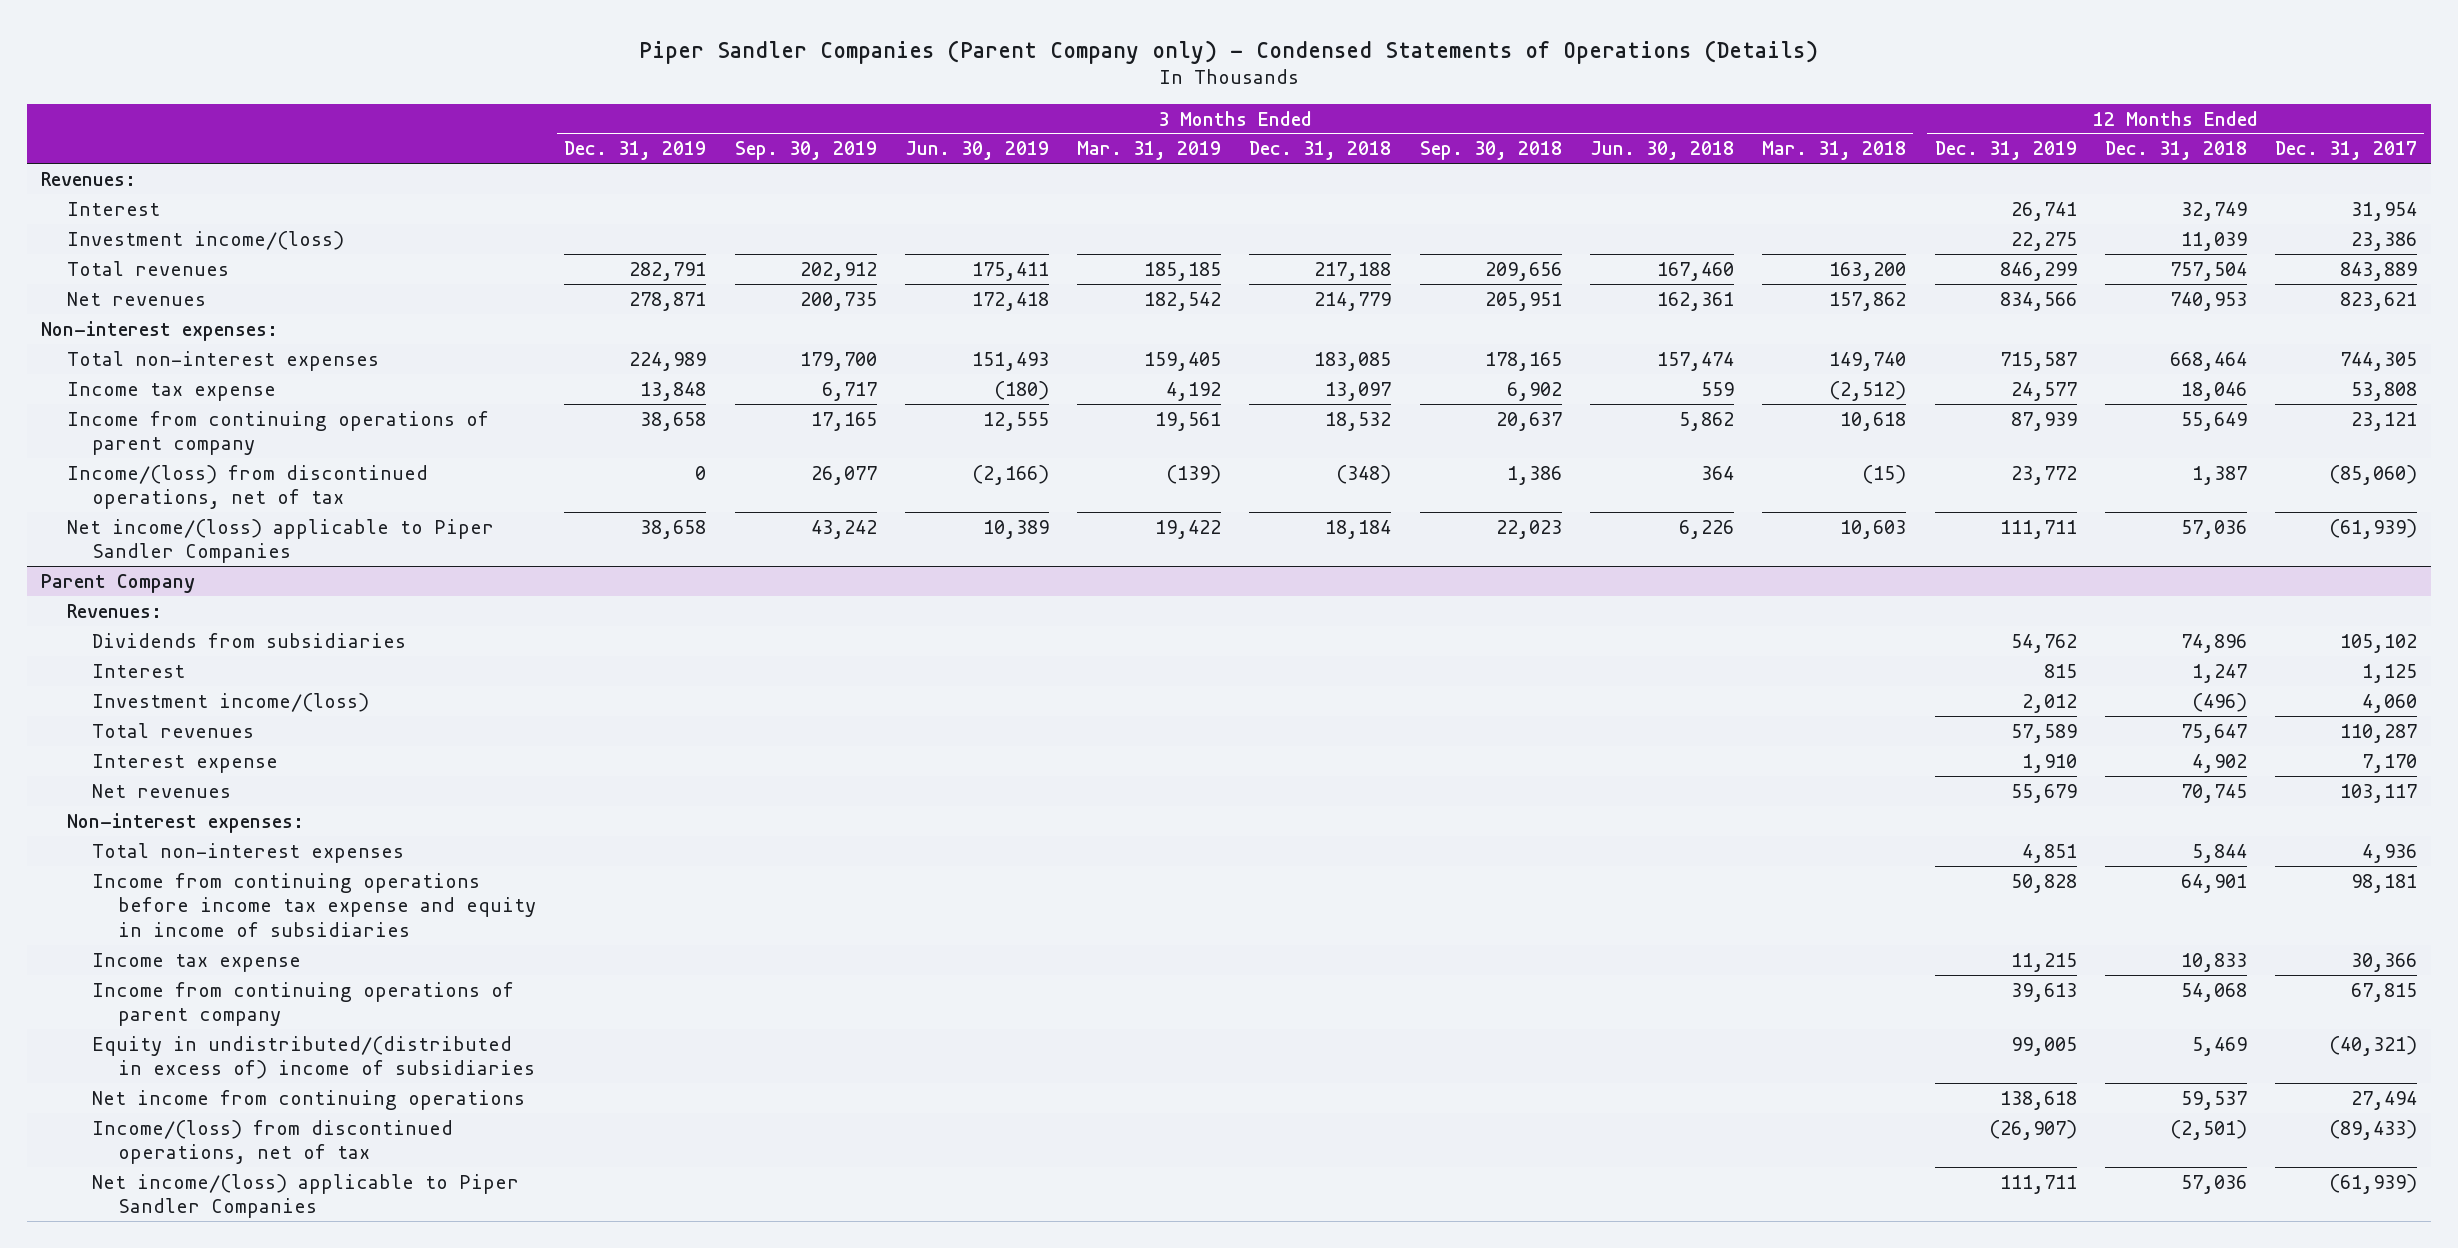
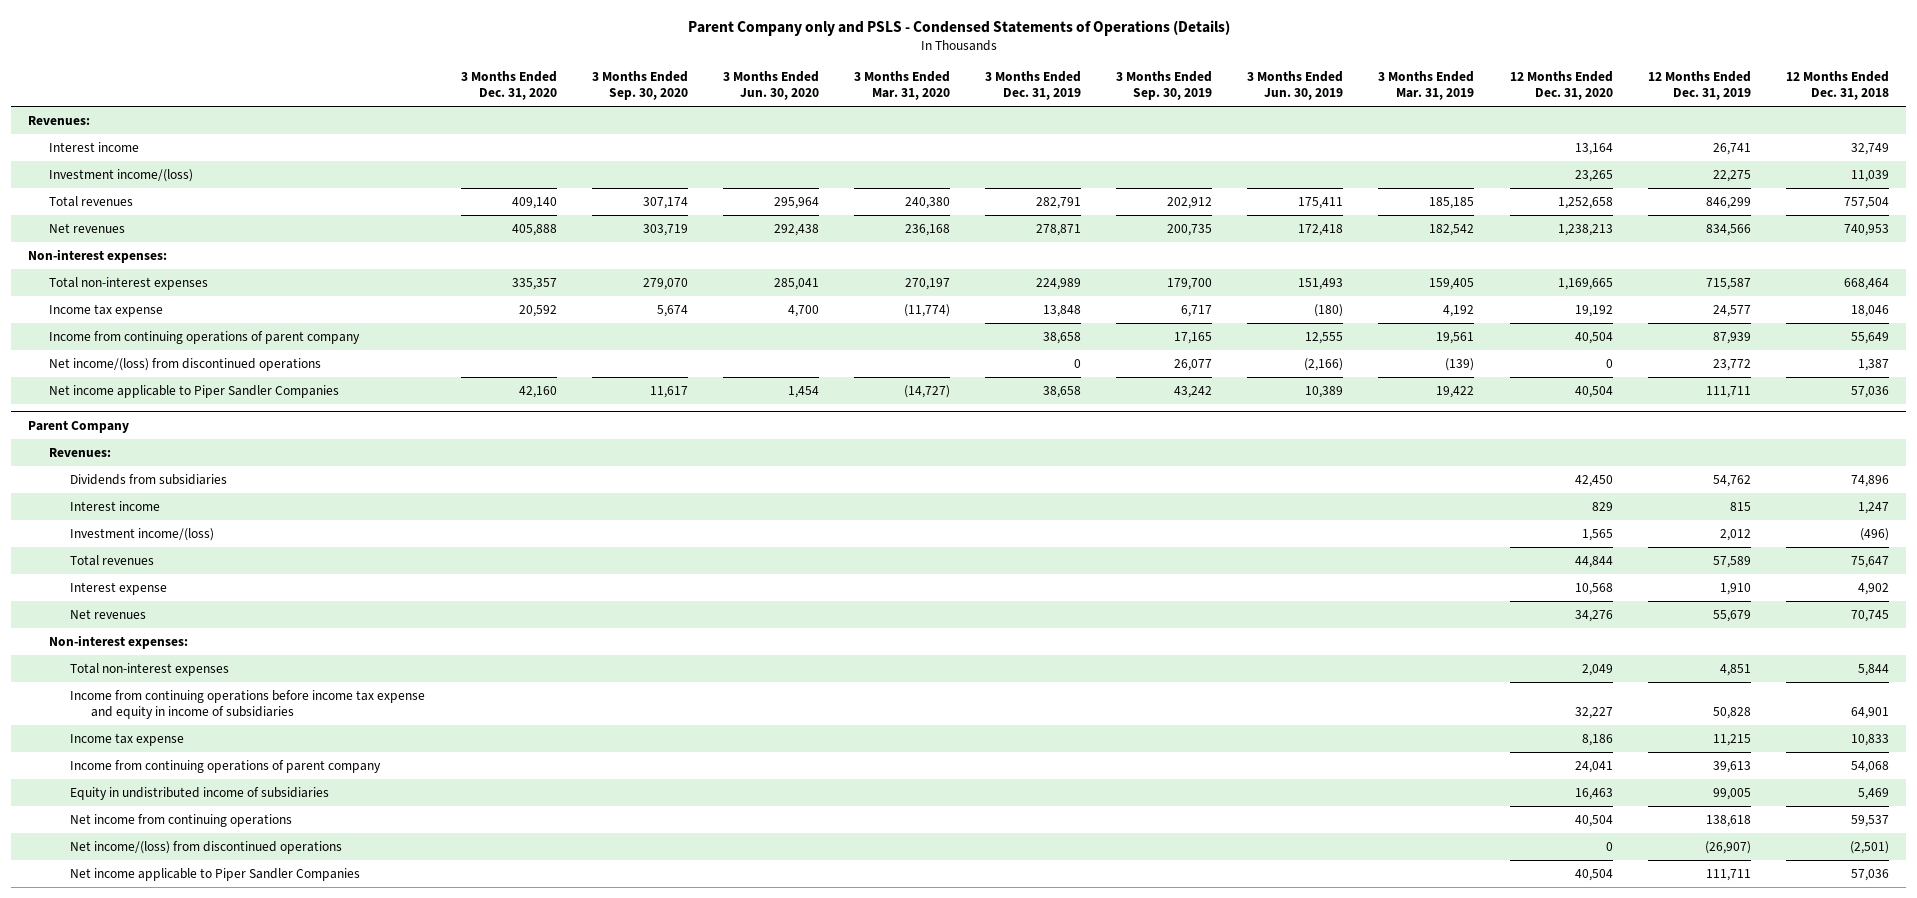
- Piper Sandler Companies (Parent Company only) - Condensed Statements of Operations (Details)
+ Parent Company only and PSLS - Condensed Statements of Operations (Details)
- | 3 Months Ended Dec. 31, 2019 | 3 Months Ended Sep. 30, 2019 | 3 Months Ended Jun. 30, 2019 | 3 Months Ended Mar. 31, 2019 | 3 Months Ended Dec. 31, 2018 | 3 Months Ended Sep. 30, 2018 | 3 Months Ended Jun. 30, 2018 | 3 Months Ended Mar. 31, 2018 | 12 Months Ended Dec. 31, 2019 | 12 Months Ended Dec. 31, 2018 | 12 Months Ended Dec. 31, 2017
+ | 3 Months Ended Dec. 31, 2020 | 3 Months Ended Sep. 30, 2020 | 3 Months Ended Jun. 30, 2020 | 3 Months Ended Mar. 31, 2020 | 3 Months Ended Dec. 31, 2019 | 3 Months Ended Sep. 30, 2019 | 3 Months Ended Jun. 30, 2019 | 3 Months Ended Mar. 31, 2019 | 12 Months Ended Dec. 31, 2020 | 12 Months Ended Dec. 31, 2019 | 12 Months Ended Dec. 31, 2018
- Interest | | | | | | | | | 26,741 | 32,749 | 31,954
+ Interest income | | | | | | | | | 13,164 | 26,741 | 32,749
- Income/(loss) from discontinued operations, net of tax | 0 | 26,077 | (2,166) | (139) | (348) | 1,386 | 364 | (15) | 23,772 | 1,387 | (85,060)
- Net income/(loss) applicable to Piper Sandler Companies | 38,658 | 43,242 | 10,389 | 19,422 | 18,184 | 22,023 | 6,226 | 10,603 | 111,711 | 57,036 | (61,939)
+ Net income/(loss) from discontinued operations | | | | | 0 | 26,077 | (2,166) | (139) | 0 | 23,772 | 1,387
+ Net income applicable to Piper Sandler Companies | 42,160 | 11,617 | 1,454 | (14,727) | 38,658 | 43,242 | 10,389 | 19,422 | 40,504 | 111,711 | 57,036
@ Parent Company
- Interest | | | | | | | | | 815 | 1,247 | 1,125
+ Interest income | | | | | | | | | 829 | 815 | 1,247
- Equity in undistributed/(distributed in excess of) income of subsidiaries | | | | | | | | | 99,005 | 5,469 | (40,321)
+ Equity in undistributed income of subsidiaries | | | | | | | | | 16,463 | 99,005 | 5,469
- Income/(loss) from discontinued operations, net of tax | | | | | | | | | (26,907) | (2,501) | (89,433)
- Net income/(loss) applicable to Piper Sandler Companies | | | | | | | | | 111,711 | 57,036 | (61,939)
+ Net income/(loss) from discontinued operations | | | | | | | | | 0 | (26,907) | (2,501)
+ Net income applicable to Piper Sandler Companies | | | | | | | | | 40,504 | 111,711 | 57,036

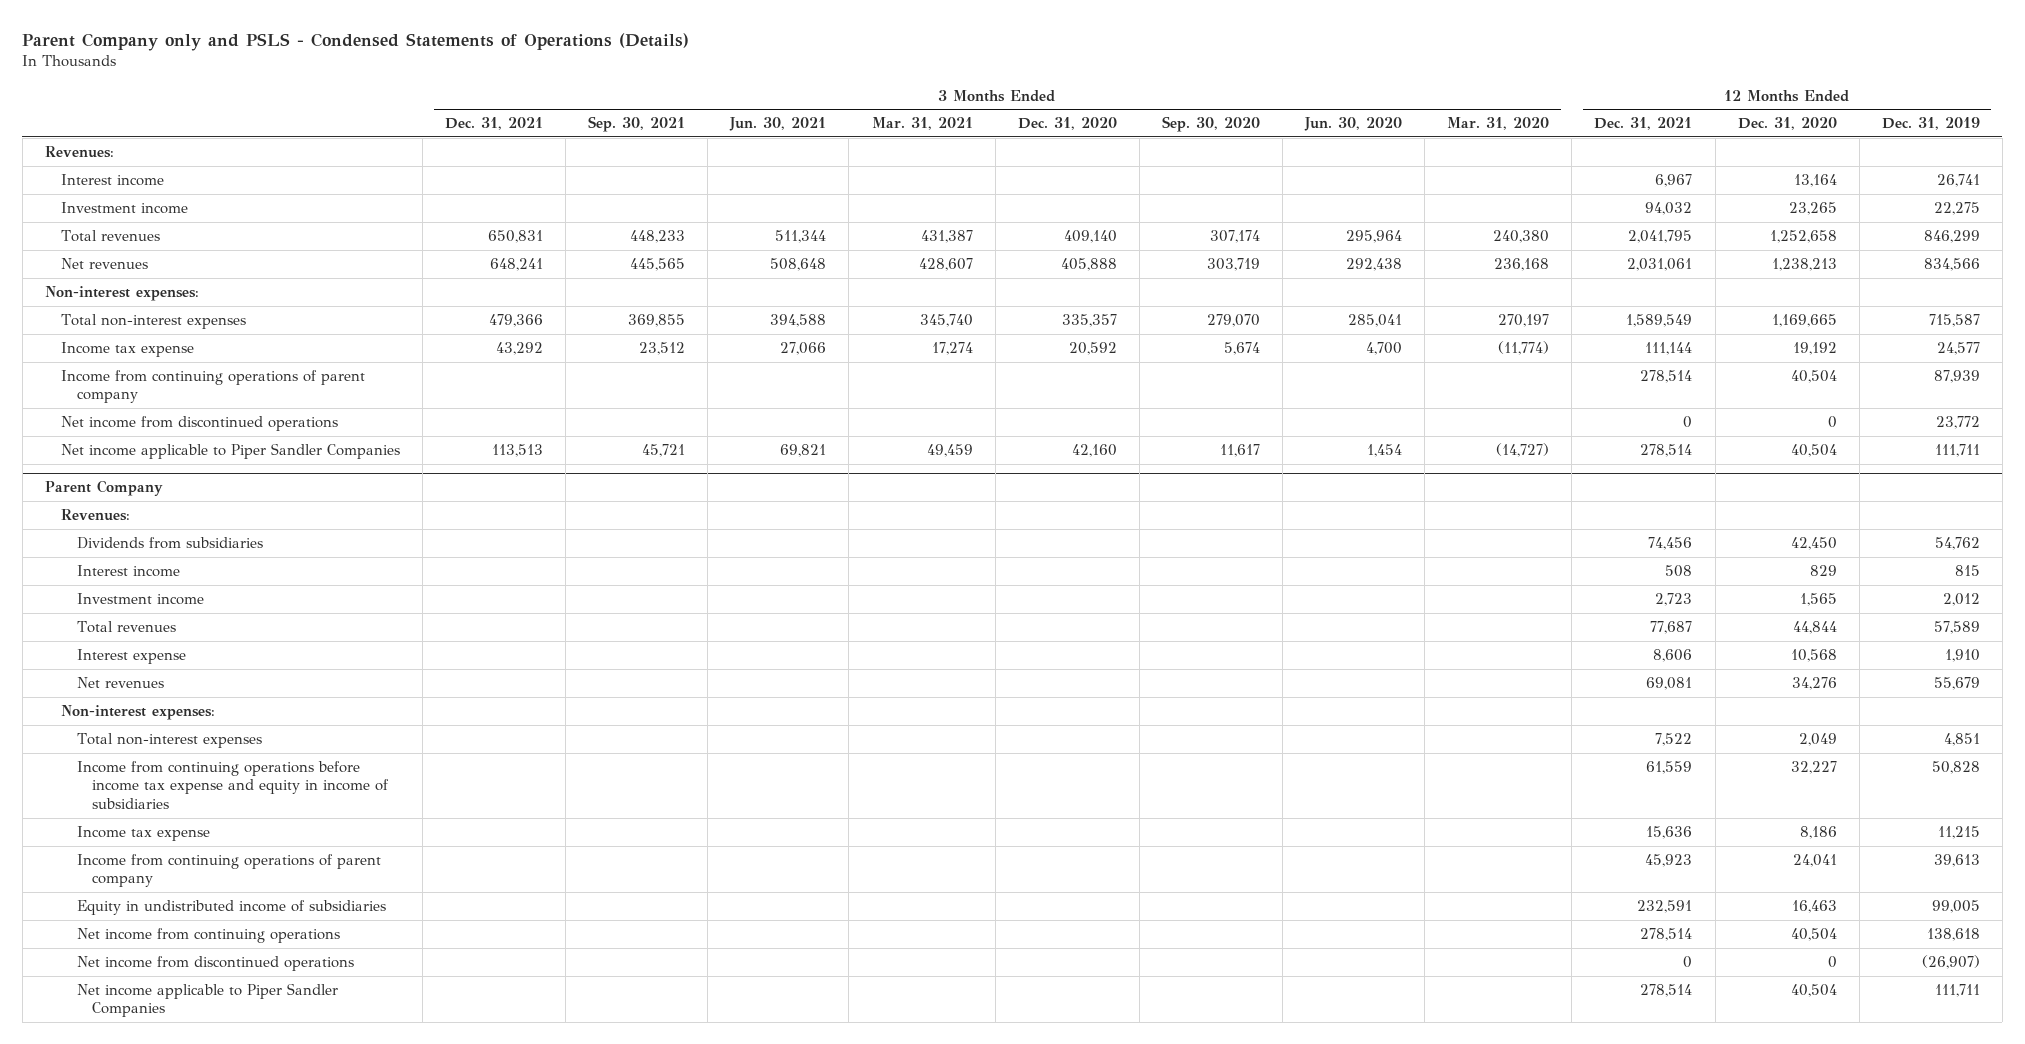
- | 3 Months Ended Dec. 31, 2020 | 3 Months Ended Sep. 30, 2020 | 3 Months Ended Jun. 30, 2020 | 3 Months Ended Mar. 31, 2020 | 3 Months Ended Dec. 31, 2019 | 3 Months Ended Sep. 30, 2019 | 3 Months Ended Jun. 30, 2019 | 3 Months Ended Mar. 31, 2019 | 12 Months Ended Dec. 31, 2020 | 12 Months Ended Dec. 31, 2019 | 12 Months Ended Dec. 31, 2018
+ | 3 Months Ended Dec. 31, 2021 | 3 Months Ended Sep. 30, 2021 | 3 Months Ended Jun. 30, 2021 | 3 Months Ended Mar. 31, 2021 | 3 Months Ended Dec. 31, 2020 | 3 Months Ended Sep. 30, 2020 | 3 Months Ended Jun. 30, 2020 | 3 Months Ended Mar. 31, 2020 | 12 Months Ended Dec. 31, 2021 | 12 Months Ended Dec. 31, 2020 | 12 Months Ended Dec. 31, 2019
- Investment income/(loss) | | | | | | | | | 23,265 | 22,275 | 11,039
+ Investment income | | | | | | | | | 94,032 | 23,265 | 22,275
- Net income/(loss) from discontinued operations | | | | | 0 | 26,077 | (2,166) | (139) | 0 | 23,772 | 1,387
+ Net income from discontinued operations | | | | | | | | | 0 | 0 | 23,772
@ Parent Company
- Investment income/(loss) | | | | | | | | | 1,565 | 2,012 | (496)
+ Investment income | | | | | | | | | 2,723 | 1,565 | 2,012
- Net income/(loss) from discontinued operations | | | | | | | | | 0 | (26,907) | (2,501)
+ Net income from discontinued operations | | | | | | | | | 0 | 0 | (26,907)

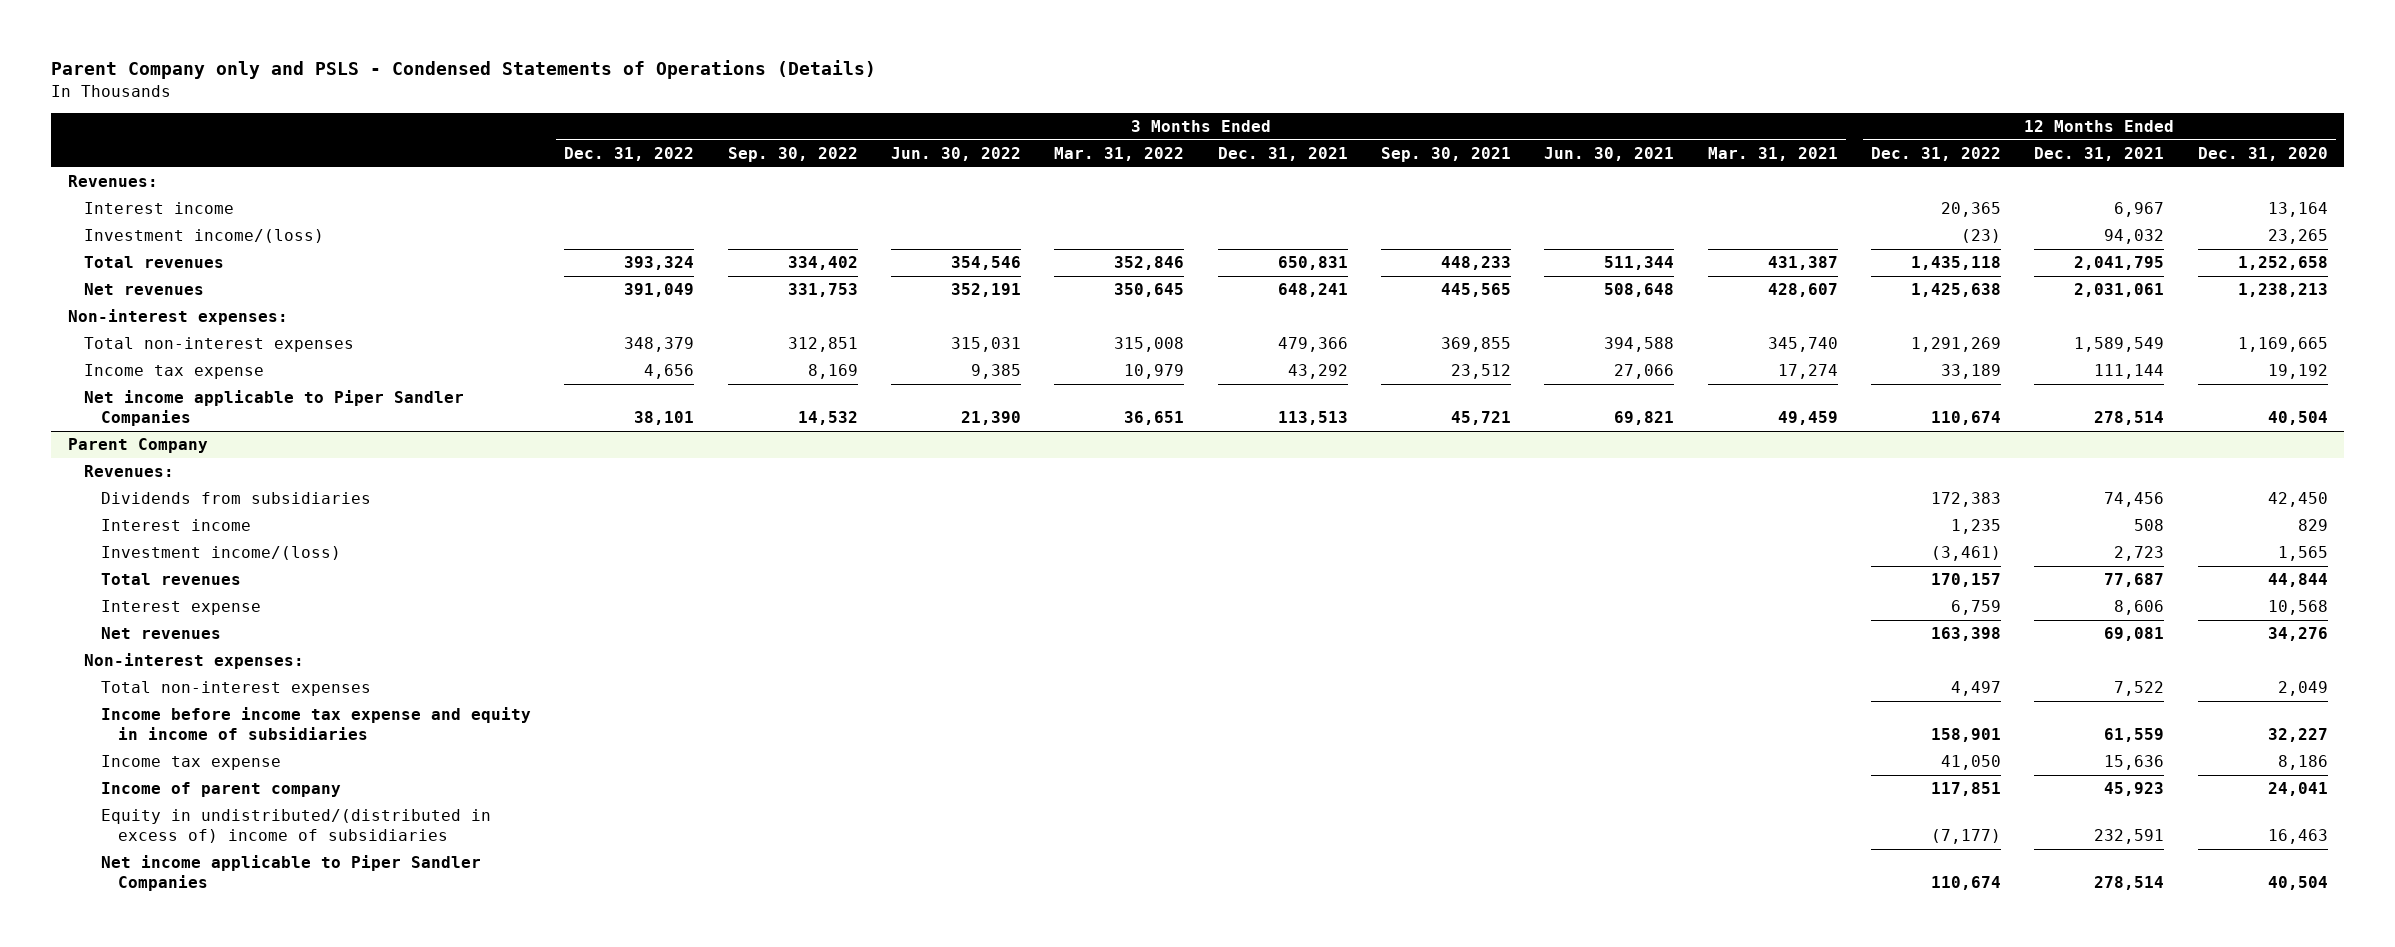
- | 3 Months Ended Dec. 31, 2021 | 3 Months Ended Sep. 30, 2021 | 3 Months Ended Jun. 30, 2021 | 3 Months Ended Mar. 31, 2021 | 3 Months Ended Dec. 31, 2020 | 3 Months Ended Sep. 30, 2020 | 3 Months Ended Jun. 30, 2020 | 3 Months Ended Mar. 31, 2020 | 12 Months Ended Dec. 31, 2021 | 12 Months Ended Dec. 31, 2020 | 12 Months Ended Dec. 31, 2019
+ | 3 Months Ended Dec. 31, 2022 | 3 Months Ended Sep. 30, 2022 | 3 Months Ended Jun. 30, 2022 | 3 Months Ended Mar. 31, 2022 | 3 Months Ended Dec. 31, 2021 | 3 Months Ended Sep. 30, 2021 | 3 Months Ended Jun. 30, 2021 | 3 Months Ended Mar. 31, 2021 | 12 Months Ended Dec. 31, 2022 | 12 Months Ended Dec. 31, 2021 | 12 Months Ended Dec. 31, 2020
- Investment income | | | | | | | | | 94,032 | 23,265 | 22,275
+ Investment income/(loss) | | | | | | | | | (23) | 94,032 | 23,265
- Income from continuing operations of parent company | | | | | | | | | 278,514 | 40,504 | 87,939
- Net income from discontinued operations | | | | | | | | | 0 | 0 | 23,772
@ Parent Company
- Investment income | | | | | | | | | 2,723 | 1,565 | 2,012
+ Investment income/(loss) | | | | | | | | | (3,461) | 2,723 | 1,565
- Income from continuing operations before income tax expense and equity in income of subsidiaries | | | | | | | | | 61,559 | 32,227 | 50,828
+ Income before income tax expense and equity in income of subsidiaries | | | | | | | | | 158,901 | 61,559 | 32,227
- Income from continuing operations of parent company | | | | | | | | | 45,923 | 24,041 | 39,613
- Equity in undistributed income of subsidiaries | | | | | | | | | 232,591 | 16,463 | 99,005
- Net income from continuing operations | | | | | | | | | 278,514 | 40,504 | 138,618
- Net income from discontinued operations | | | | | | | | | 0 | 0 | (26,907)
+ Income of parent company | | | | | | | | | 117,851 | 45,923 | 24,041
+ Equity in undistributed/(distributed in excess of) income of subsidiaries | | | | | | | | | (7,177) | 232,591 | 16,463

